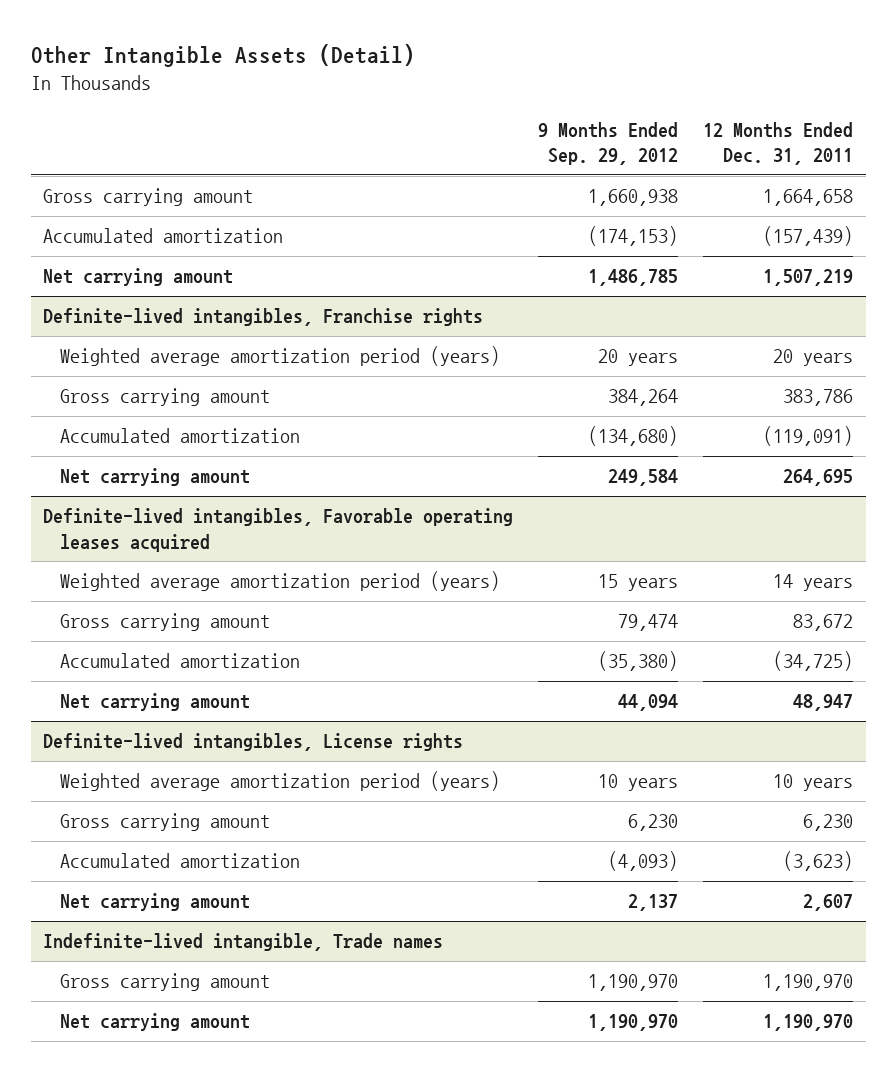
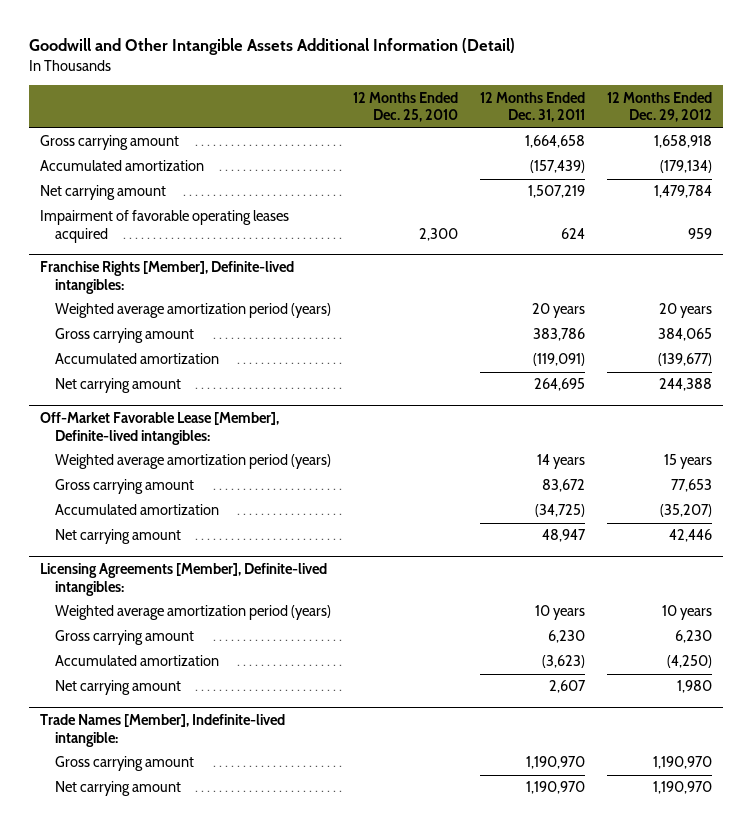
- Other Intangible Assets (Detail)
+ Goodwill and Other Intangible Assets Additional Information (Detail)
- | 9 Months Ended Sep. 29, 2012 | 12 Months Ended Dec. 31, 2011
+ | 12 Months Ended Dec. 25, 2010 | 12 Months Ended Dec. 31, 2011 | 12 Months Ended Dec. 29, 2012
- Definite-lived intangibles, Franchise rights
+ Impairment of favorable operating leases acquired | 2,300 | 624 | 959
+ Franchise Rights [Member], Definite-lived intangibles:
- Definite-lived intangibles, Favorable operating leases acquired
+ Off-Market Favorable Lease [Member], Definite-lived intangibles:
- Definite-lived intangibles, License rights
+ Licensing Agreements [Member], Definite-lived intangibles:
- Indefinite-lived intangible, Trade names
+ Trade Names [Member], Indefinite-lived intangible:

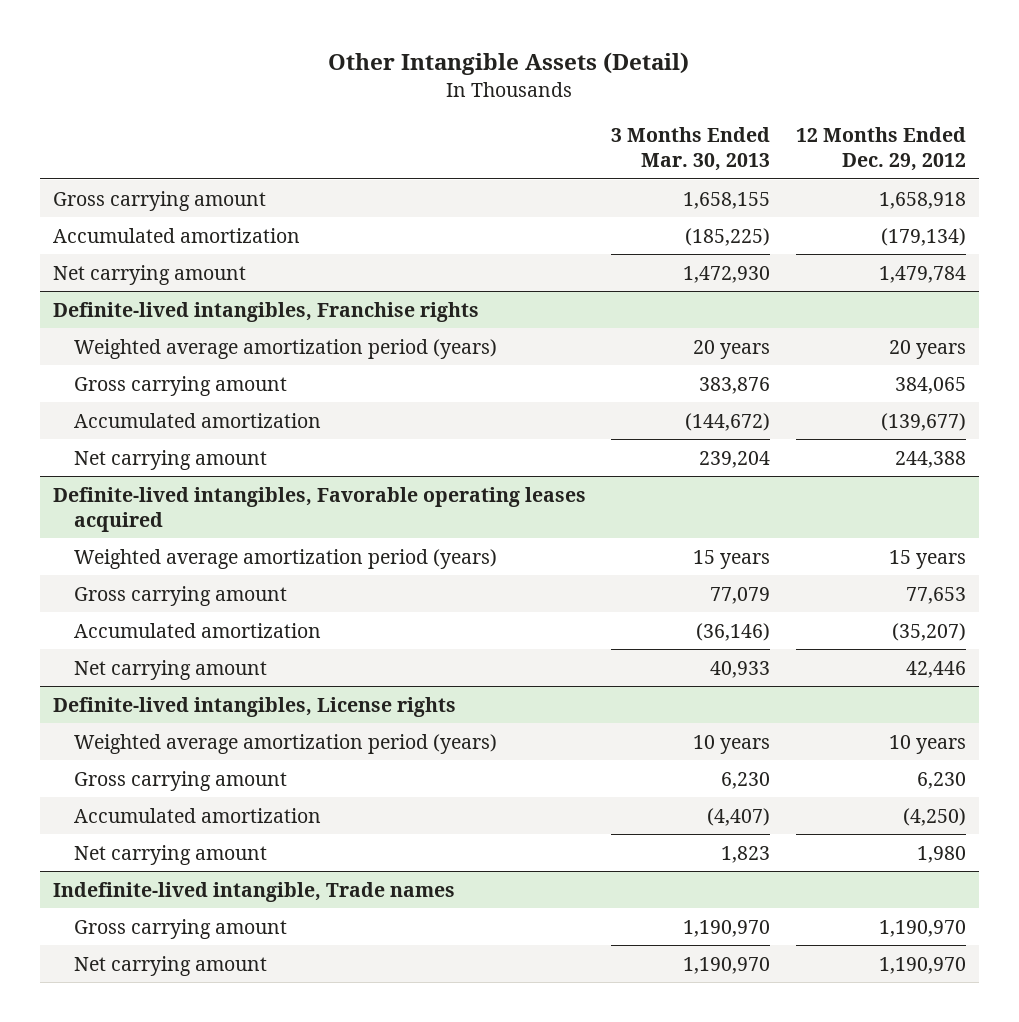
- Goodwill and Other Intangible Assets Additional Information (Detail)
+ Other Intangible Assets (Detail)
- | 12 Months Ended Dec. 25, 2010 | 12 Months Ended Dec. 31, 2011 | 12 Months Ended Dec. 29, 2012
+ | 3 Months Ended Mar. 30, 2013 | 12 Months Ended Dec. 29, 2012
- Impairment of favorable operating leases acquired | 2,300 | 624 | 959
- Franchise Rights [Member], Definite-lived intangibles:
+ Definite-lived intangibles, Franchise rights
- Off-Market Favorable Lease [Member], Definite-lived intangibles:
+ Definite-lived intangibles, Favorable operating leases acquired
- Licensing Agreements [Member], Definite-lived intangibles:
+ Definite-lived intangibles, License rights
- Trade Names [Member], Indefinite-lived intangible:
+ Indefinite-lived intangible, Trade names

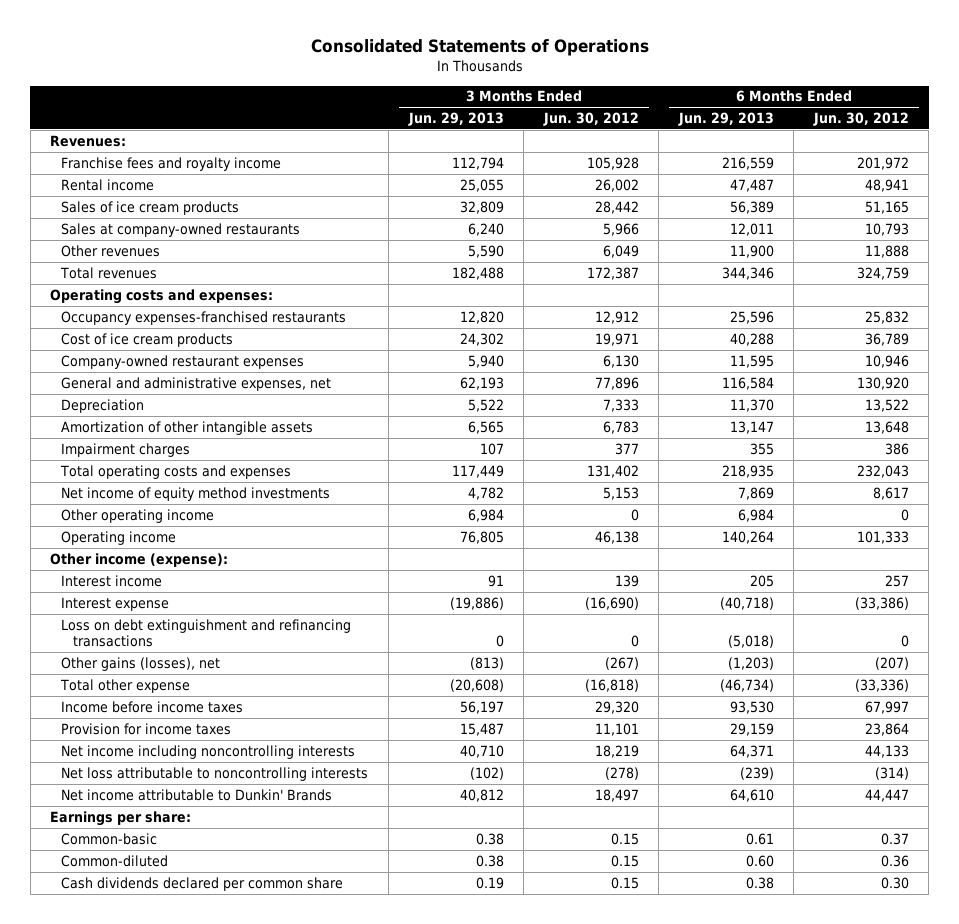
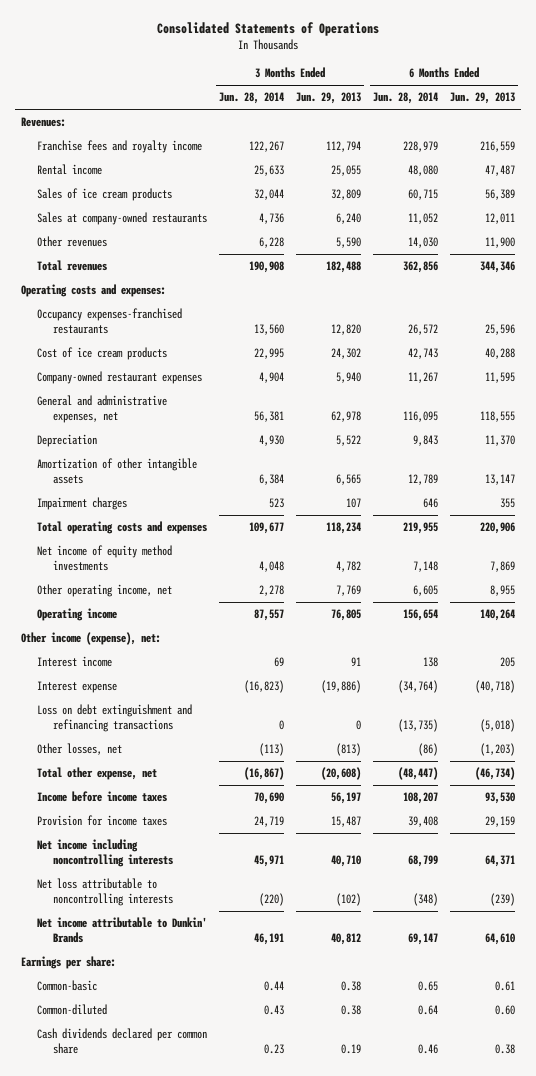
- | 3 Months Ended Jun. 29, 2013 | 3 Months Ended Jun. 30, 2012 | 6 Months Ended Jun. 29, 2013 | 6 Months Ended Jun. 30, 2012
+ | 3 Months Ended Jun. 28, 2014 | 3 Months Ended Jun. 29, 2013 | 6 Months Ended Jun. 28, 2014 | 6 Months Ended Jun. 29, 2013
- General and administrative expenses, net | 62,193 | 77,896 | 116,584 | 130,920
+ General and administrative expenses, net | 56,381 | 62,978 | 116,095 | 118,555
- Total operating costs and expenses | 117,449 | 131,402 | 218,935 | 232,043
+ Total operating costs and expenses | 109,677 | 118,234 | 219,955 | 220,906
- Other operating income | 6,984 | 0 | 6,984 | 0
+ Other operating income, net | 2,278 | 7,769 | 6,605 | 8,955
- Other income (expense):
+ Other income (expense), net:
- Other gains (losses), net | (813) | (267) | (1,203) | (207)
- Total other expense | (20,608) | (16,818) | (46,734) | (33,336)
+ Other losses, net | (113) | (813) | (86) | (1,203)
+ Total other expense, net | (16,867) | (20,608) | (48,447) | (46,734)

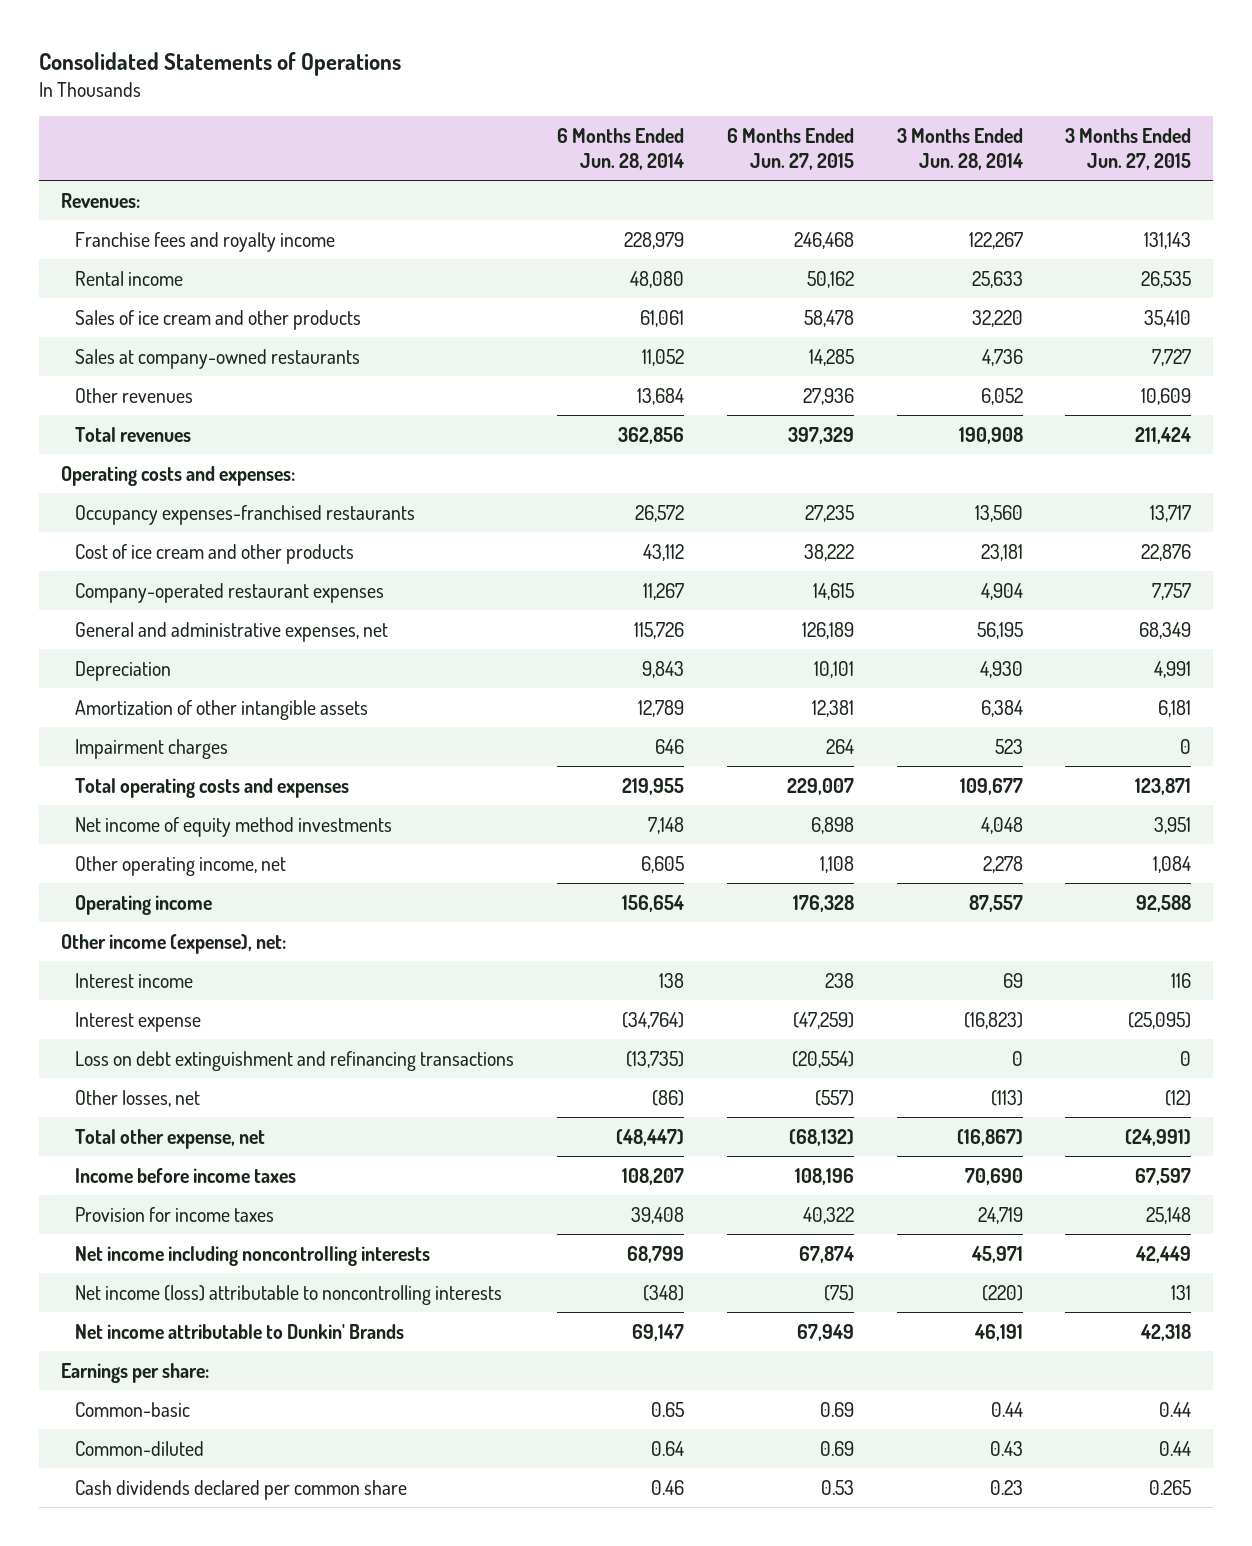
- | 3 Months Ended Jun. 28, 2014 | 3 Months Ended Jun. 29, 2013 | 6 Months Ended Jun. 28, 2014 | 6 Months Ended Jun. 29, 2013
+ | 6 Months Ended Jun. 28, 2014 | 6 Months Ended Jun. 27, 2015 | 3 Months Ended Jun. 28, 2014 | 3 Months Ended Jun. 27, 2015
- Sales of ice cream products | 32,044 | 32,809 | 60,715 | 56,389
+ Sales of ice cream and other products | 61,061 | 58,478 | 32,220 | 35,410
- Other revenues | 6,228 | 5,590 | 14,030 | 11,900
+ Other revenues | 13,684 | 27,936 | 6,052 | 10,609
- Cost of ice cream products | 22,995 | 24,302 | 42,743 | 40,288
- Company-owned restaurant expenses | 4,904 | 5,940 | 11,267 | 11,595
- General and administrative expenses, net | 56,381 | 62,978 | 116,095 | 118,555
+ Cost of ice cream and other products | 43,112 | 38,222 | 23,181 | 22,876
+ Company-operated restaurant expenses | 11,267 | 14,615 | 4,904 | 7,757
+ General and administrative expenses, net | 115,726 | 126,189 | 56,195 | 68,349
- Net loss attributable to noncontrolling interests | (220) | (102) | (348) | (239)
+ Net income (loss) attributable to noncontrolling interests | (348) | (75) | (220) | 131

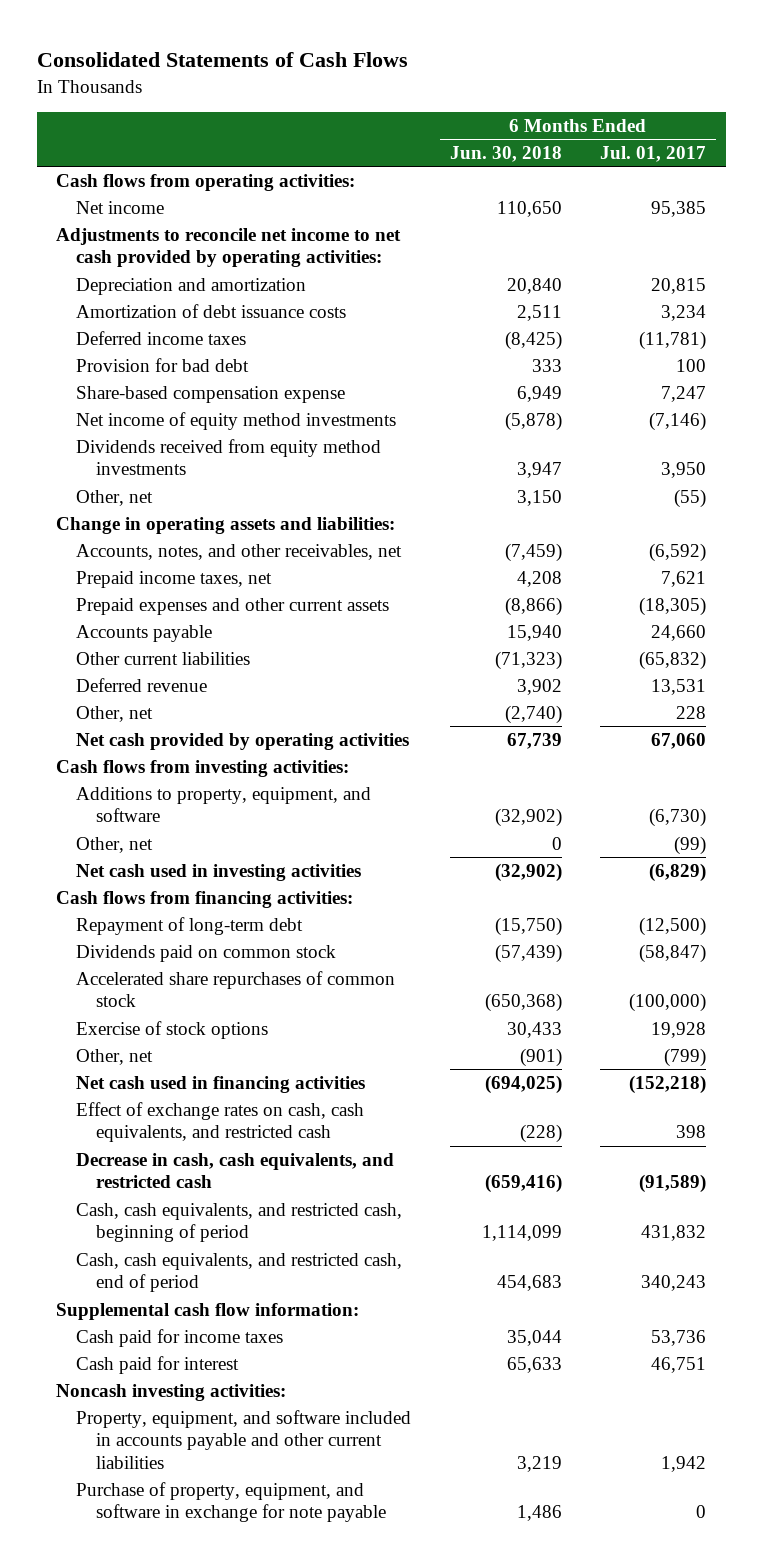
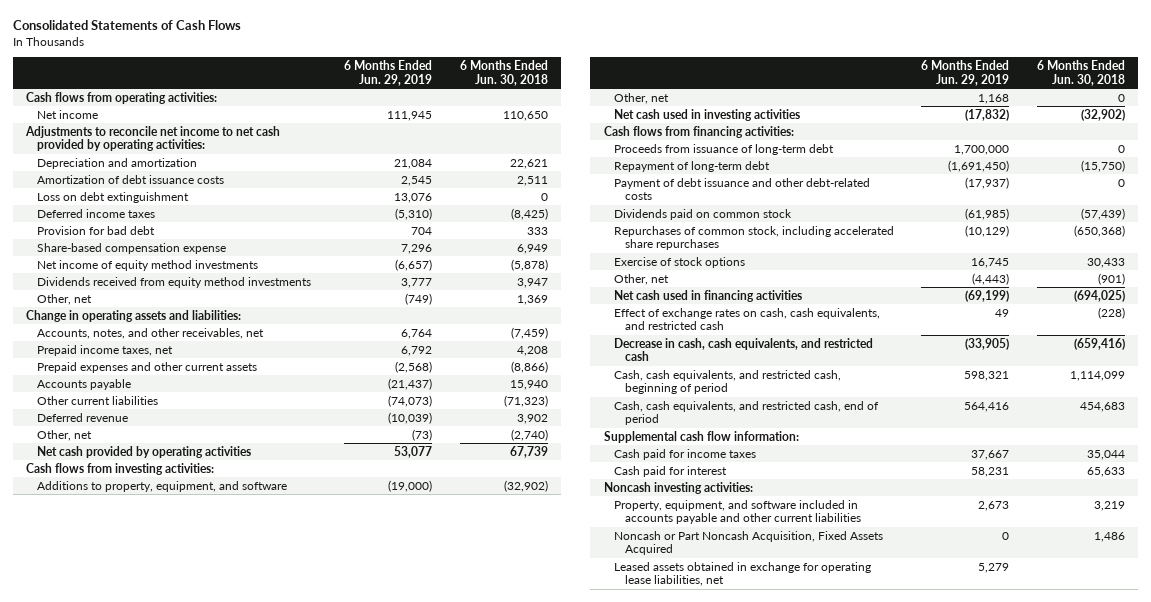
- | 6 Months Ended Jun. 30, 2018 | 6 Months Ended Jul. 01, 2017
+ | 6 Months Ended Jun. 29, 2019 | 6 Months Ended Jun. 30, 2018
- Depreciation and amortization | 20,840 | 20,815
+ Depreciation and amortization | 21,084 | 22,621
+ Loss on debt extinguishment | 13,076 | 0
- Other, net | 3,150 | (55)
+ Other, net | (749) | 1,369
+ Proceeds from issuance of long-term debt | 1,700,000 | 0
+ Payment of debt issuance and other debt-related costs | (17,937) | 0
- Accelerated share repurchases of common stock | (650,368) | (100,000)
+ Repurchases of common stock, including accelerated share repurchases | (10,129) | (650,368)
- Purchase of property, equipment, and software in exchange for note payable | 1,486 | 0
+ Noncash or Part Noncash Acquisition, Fixed Assets Acquired | 0 | 1,486
+ Leased assets obtained in exchange for operating lease liabilities, net | 5,279 |

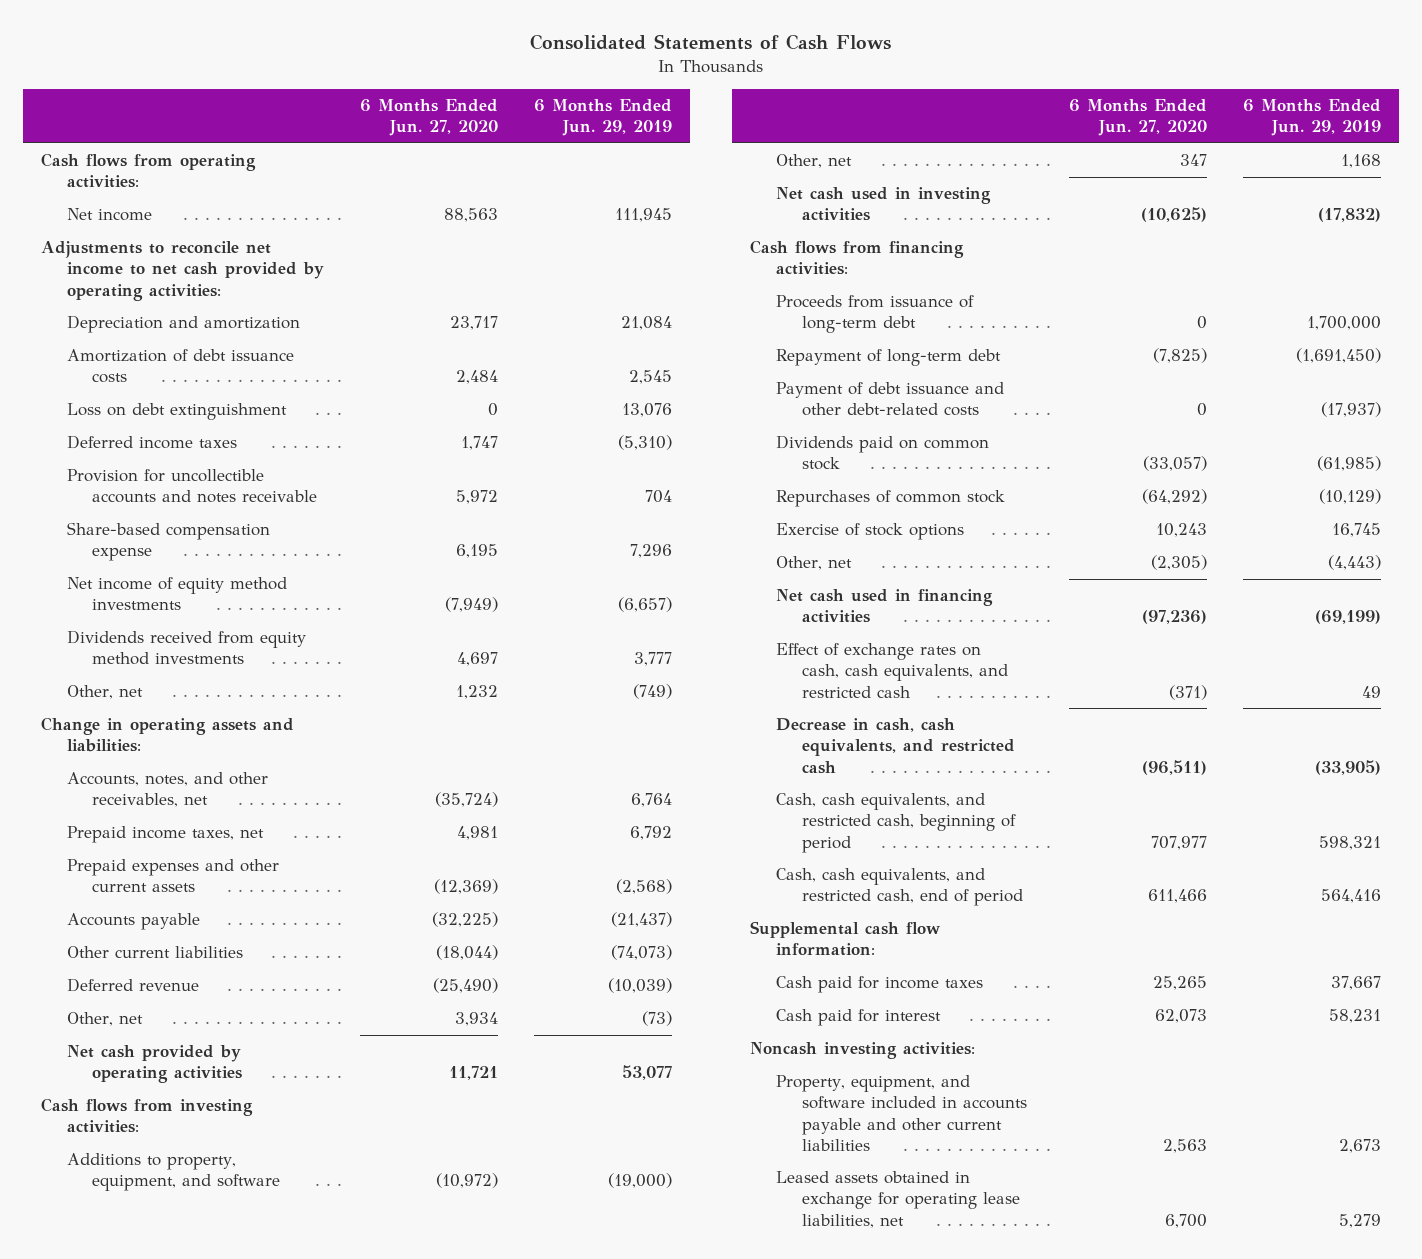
- | 6 Months Ended Jun. 29, 2019 | 6 Months Ended Jun. 30, 2018
+ | 6 Months Ended Jun. 27, 2020 | 6 Months Ended Jun. 29, 2019
- Provision for bad debt | 704 | 333
+ Provision for uncollectible accounts and notes receivable | 5,972 | 704
- Repurchases of common stock, including accelerated share repurchases | (10,129) | (650,368)
+ Repurchases of common stock | (64,292) | (10,129)
- Noncash or Part Noncash Acquisition, Fixed Assets Acquired | 0 | 1,486

